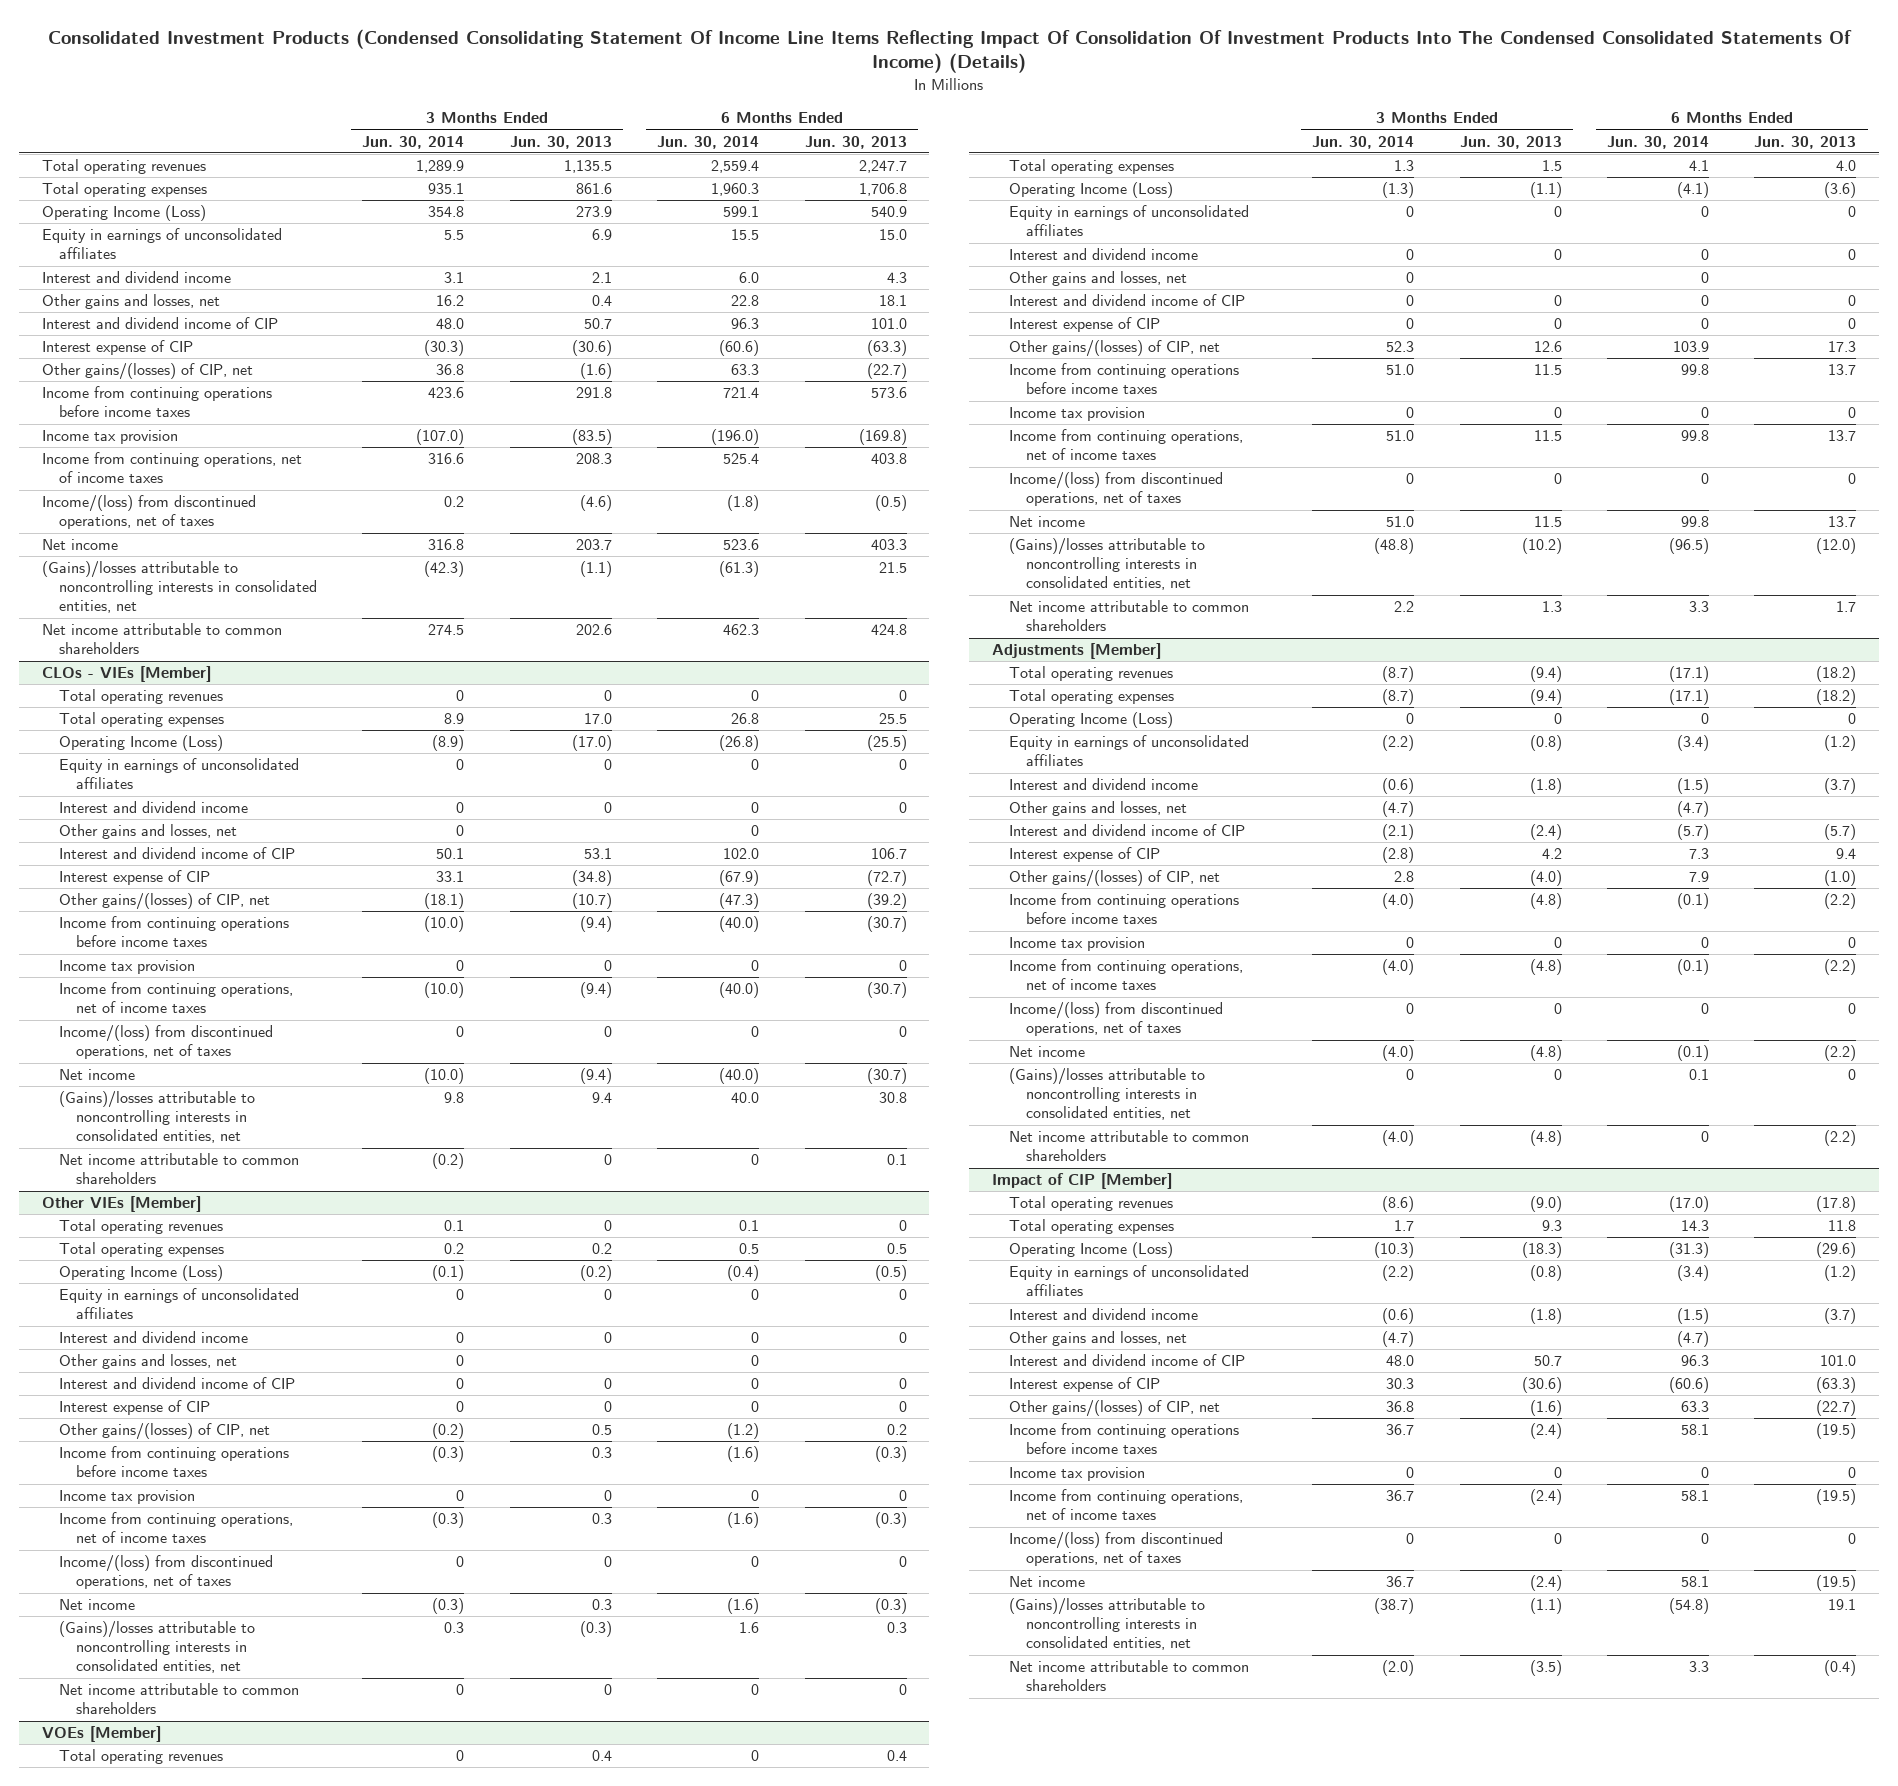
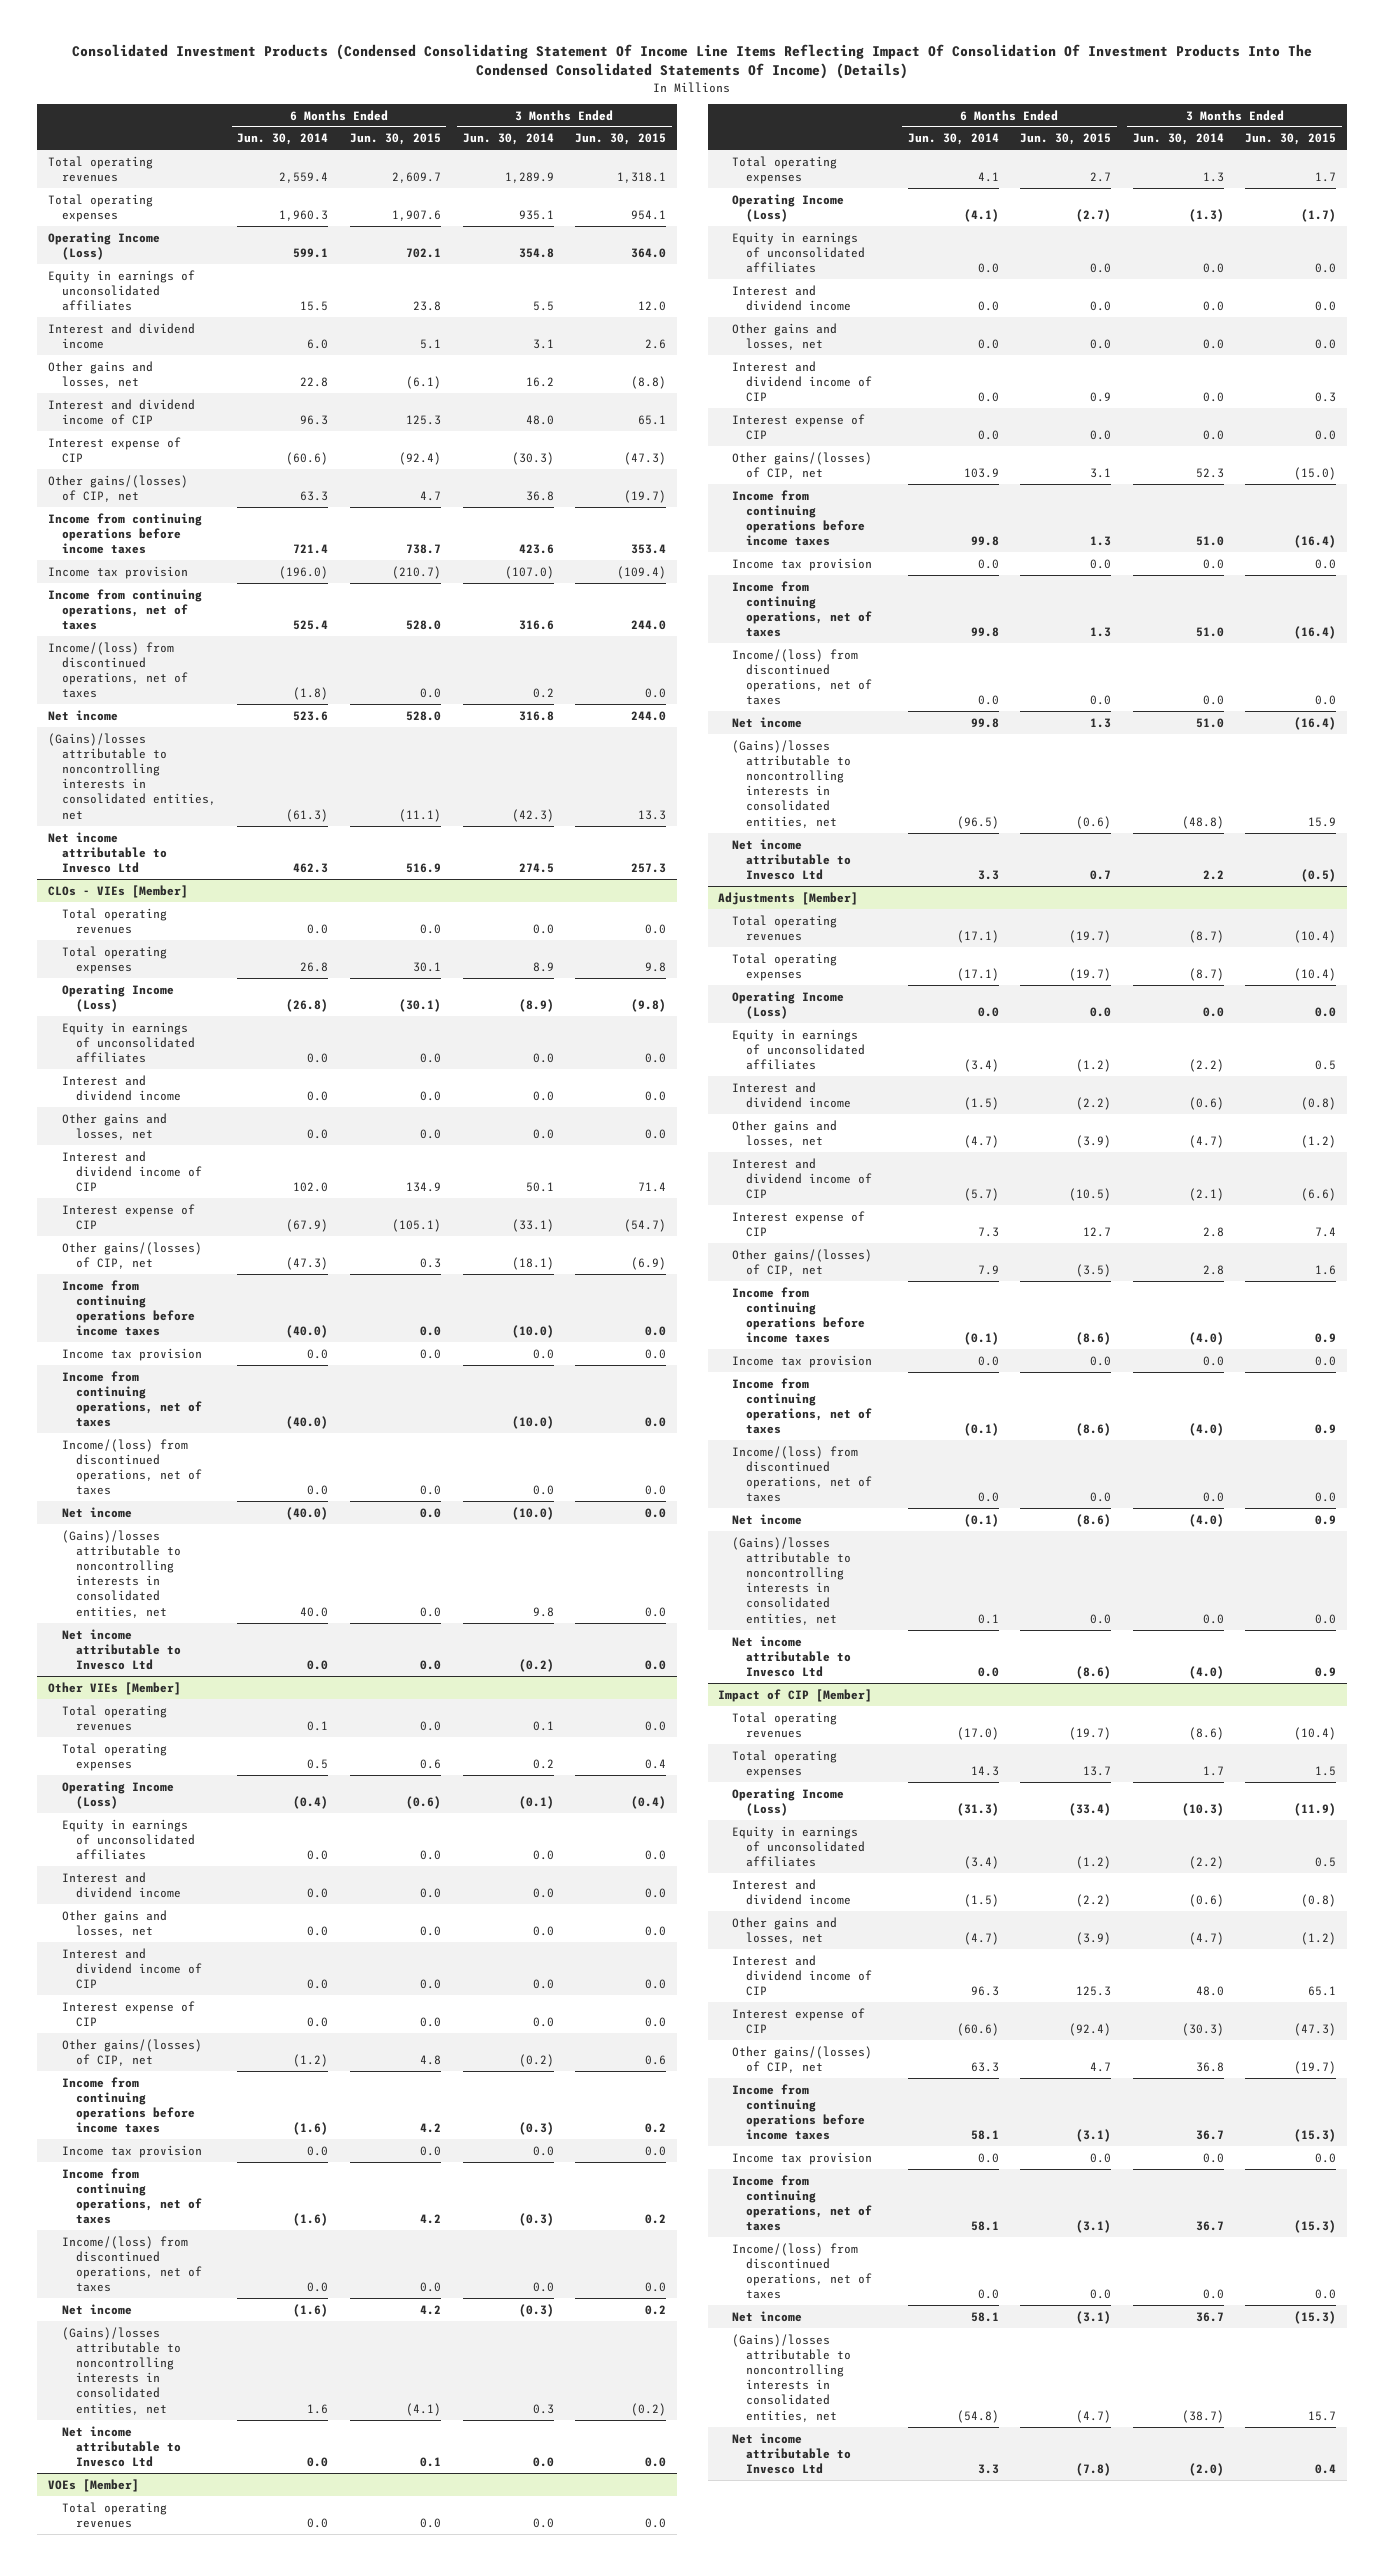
- | 3 Months Ended Jun. 30, 2014 | 3 Months Ended Jun. 30, 2013 | 6 Months Ended Jun. 30, 2014 | 6 Months Ended Jun. 30, 2013
+ | 6 Months Ended Jun. 30, 2014 | 6 Months Ended Jun. 30, 2015 | 3 Months Ended Jun. 30, 2014 | 3 Months Ended Jun. 30, 2015
- Income from continuing operations, net of income taxes | 316.6 | 208.3 | 525.4 | 403.8
+ Income from continuing operations, net of taxes | 525.4 | 528.0 | 316.6 | 244.0
- Net income attributable to common shareholders | 274.5 | 202.6 | 462.3 | 424.8
+ Net income attributable to Invesco Ltd | 462.3 | 516.9 | 274.5 | 257.3
@ CLOs - VIEs [Member]
- Total operating revenues | 0 | 0 | 0 | 0
+ Total operating revenues | 0.0 | 0.0 | 0.0 | 0.0
- Equity in earnings of unconsolidated affiliates | 0 | 0 | 0 | 0
- Interest and dividend income | 0 | 0 | 0 | 0
- Other gains and losses, net | 0 | | 0 |
+ Equity in earnings of unconsolidated affiliates | 0.0 | 0.0 | 0.0 | 0.0
+ Interest and dividend income | 0.0 | 0.0 | 0.0 | 0.0
+ Other gains and losses, net | 0.0 | 0.0 | 0.0 | 0.0
- Interest expense of CIP | 33.1 | (34.8) | (67.9) | (72.7)
+ Interest expense of CIP | (67.9) | (105.1) | (33.1) | (54.7)
- Income tax provision | 0 | 0 | 0 | 0
- Income from continuing operations, net of income taxes | (10.0) | (9.4) | (40.0) | (30.7)
- Income/(loss) from discontinued operations, net of taxes | 0 | 0 | 0 | 0
+ Income tax provision | 0.0 | 0.0 | 0.0 | 0.0
+ Income from continuing operations, net of taxes | (40.0) | | (10.0) | 0.0
+ Income/(loss) from discontinued operations, net of taxes | 0.0 | 0.0 | 0.0 | 0.0
- Net income attributable to common shareholders | (0.2) | 0 | 0 | 0.1
+ Net income attributable to Invesco Ltd | 0.0 | 0.0 | (0.2) | 0.0
@ Other VIEs [Member]
- Equity in earnings of unconsolidated affiliates | 0 | 0 | 0 | 0
- Interest and dividend income | 0 | 0 | 0 | 0
- Other gains and losses, net | 0 | | 0 |
- Interest and dividend income of CIP | 0 | 0 | 0 | 0
- Interest expense of CIP | 0 | 0 | 0 | 0
+ Equity in earnings of unconsolidated affiliates | 0.0 | 0.0 | 0.0 | 0.0
+ Interest and dividend income | 0.0 | 0.0 | 0.0 | 0.0
+ Other gains and losses, net | 0.0 | 0.0 | 0.0 | 0.0
+ Interest and dividend income of CIP | 0.0 | 0.0 | 0.0 | 0.0
+ Interest expense of CIP | 0.0 | 0.0 | 0.0 | 0.0
- Income tax provision | 0 | 0 | 0 | 0
- Income from continuing operations, net of income taxes | (0.3) | 0.3 | (1.6) | (0.3)
- Income/(loss) from discontinued operations, net of taxes | 0 | 0 | 0 | 0
+ Income tax provision | 0.0 | 0.0 | 0.0 | 0.0
+ Income from continuing operations, net of taxes | (1.6) | 4.2 | (0.3) | 0.2
+ Income/(loss) from discontinued operations, net of taxes | 0.0 | 0.0 | 0.0 | 0.0
- Net income attributable to common shareholders | 0 | 0 | 0 | 0
+ Net income attributable to Invesco Ltd | 0.0 | 0.1 | 0.0 | 0.0
@ VOEs [Member]
- Total operating revenues | 0 | 0.4 | 0 | 0.4
+ Total operating revenues | 0.0 | 0.0 | 0.0 | 0.0
- Equity in earnings of unconsolidated affiliates | 0 | 0 | 0 | 0
- Interest and dividend income | 0 | 0 | 0 | 0
- Other gains and losses, net | 0 | | 0 |
- Interest and dividend income of CIP | 0 | 0 | 0 | 0
- Interest expense of CIP | 0 | 0 | 0 | 0
+ Equity in earnings of unconsolidated affiliates | 0.0 | 0.0 | 0.0 | 0.0
+ Interest and dividend income | 0.0 | 0.0 | 0.0 | 0.0
+ Other gains and losses, net | 0.0 | 0.0 | 0.0 | 0.0
+ Interest and dividend income of CIP | 0.0 | 0.9 | 0.0 | 0.3
+ Interest expense of CIP | 0.0 | 0.0 | 0.0 | 0.0
- Income tax provision | 0 | 0 | 0 | 0
- Income from continuing operations, net of income taxes | 51.0 | 11.5 | 99.8 | 13.7
- Income/(loss) from discontinued operations, net of taxes | 0 | 0 | 0 | 0
+ Income tax provision | 0.0 | 0.0 | 0.0 | 0.0
+ Income from continuing operations, net of taxes | 99.8 | 1.3 | 51.0 | (16.4)
+ Income/(loss) from discontinued operations, net of taxes | 0.0 | 0.0 | 0.0 | 0.0
- Net income attributable to common shareholders | 2.2 | 1.3 | 3.3 | 1.7
+ Net income attributable to Invesco Ltd | 3.3 | 0.7 | 2.2 | (0.5)
@ Adjustments [Member]
- Operating Income (Loss) | 0 | 0 | 0 | 0
+ Operating Income (Loss) | 0.0 | 0.0 | 0.0 | 0.0
- Interest expense of CIP | (2.8) | 4.2 | 7.3 | 9.4
+ Interest expense of CIP | 7.3 | 12.7 | 2.8 | 7.4
- Income tax provision | 0 | 0 | 0 | 0
- Income from continuing operations, net of income taxes | (4.0) | (4.8) | (0.1) | (2.2)
- Income/(loss) from discontinued operations, net of taxes | 0 | 0 | 0 | 0
+ Income tax provision | 0.0 | 0.0 | 0.0 | 0.0
+ Income from continuing operations, net of taxes | (0.1) | (8.6) | (4.0) | 0.9
+ Income/(loss) from discontinued operations, net of taxes | 0.0 | 0.0 | 0.0 | 0.0
- (Gains)/losses attributable to noncontrolling interests in consolidated entities, net | 0 | 0 | 0.1 | 0
- Net income attributable to common shareholders | (4.0) | (4.8) | 0 | (2.2)
+ (Gains)/losses attributable to noncontrolling interests in consolidated entities, net | 0.1 | 0.0 | 0.0 | 0.0
+ Net income attributable to Invesco Ltd | 0.0 | (8.6) | (4.0) | 0.9
@ Impact of CIP [Member]
- Interest expense of CIP | 30.3 | (30.6) | (60.6) | (63.3)
+ Interest expense of CIP | (60.6) | (92.4) | (30.3) | (47.3)
- Income tax provision | 0 | 0 | 0 | 0
- Income from continuing operations, net of income taxes | 36.7 | (2.4) | 58.1 | (19.5)
- Income/(loss) from discontinued operations, net of taxes | 0 | 0 | 0 | 0
+ Income tax provision | 0.0 | 0.0 | 0.0 | 0.0
+ Income from continuing operations, net of taxes | 58.1 | (3.1) | 36.7 | (15.3)
+ Income/(loss) from discontinued operations, net of taxes | 0.0 | 0.0 | 0.0 | 0.0
- Net income attributable to common shareholders | (2.0) | (3.5) | 3.3 | (0.4)
+ Net income attributable to Invesco Ltd | 3.3 | (7.8) | (2.0) | 0.4

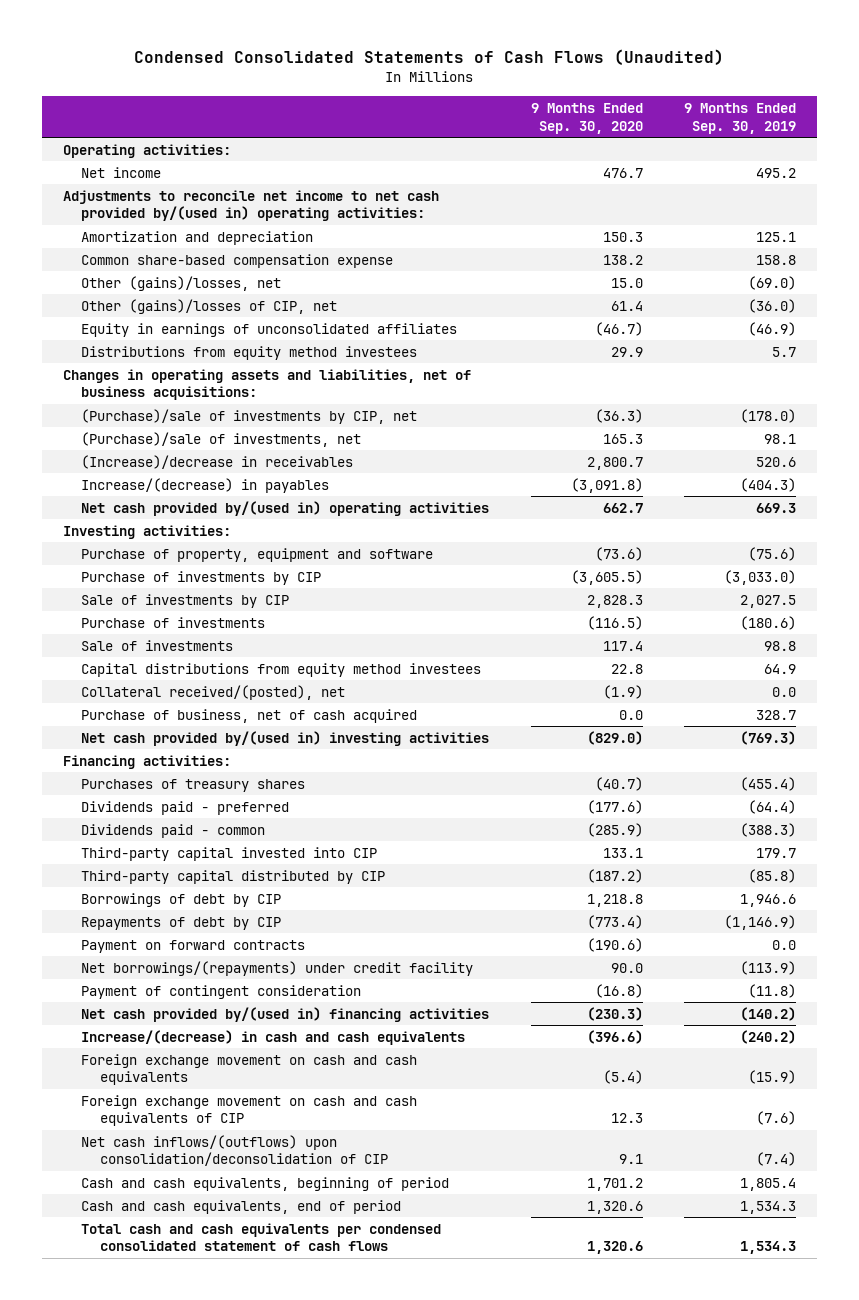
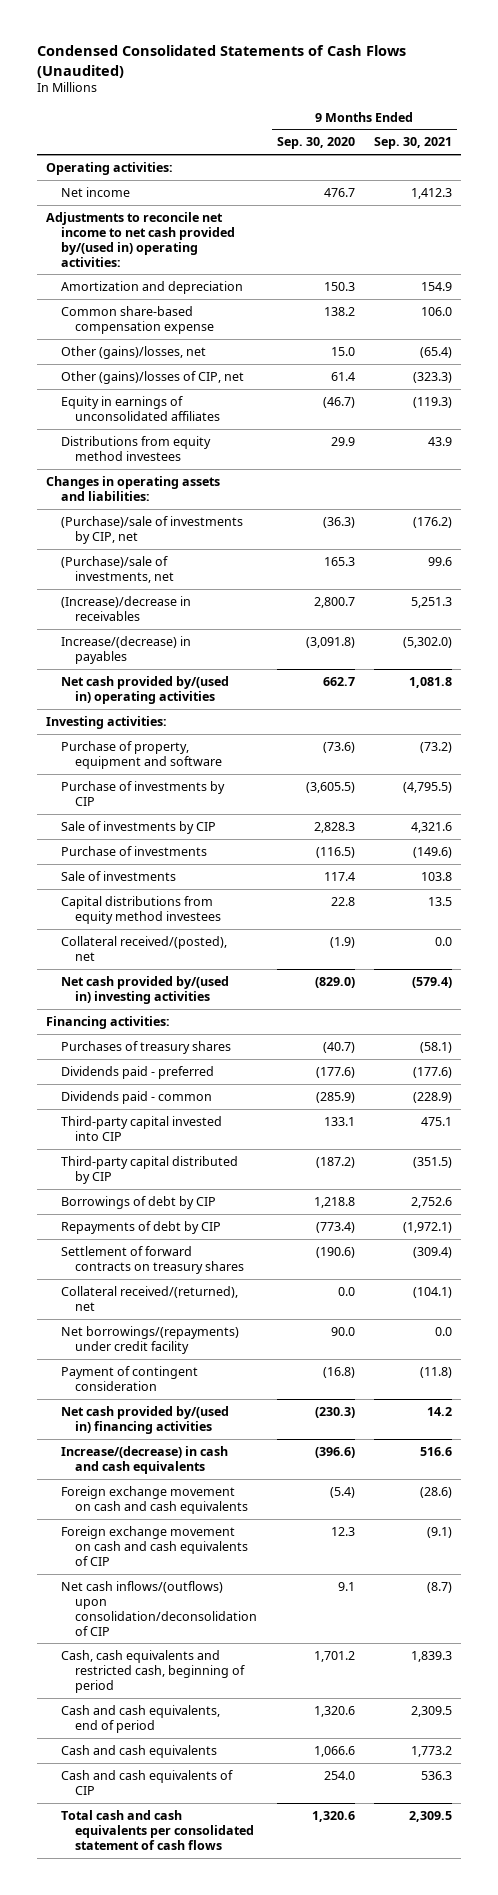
- | 9 Months Ended Sep. 30, 2020 | 9 Months Ended Sep. 30, 2019
+ | 9 Months Ended Sep. 30, 2020 | 9 Months Ended Sep. 30, 2021
- Changes in operating assets and liabilities, net of business acquisitions:
+ Changes in operating assets and liabilities:
- Purchase of business, net of cash acquired | 0.0 | 328.7
- Payment on forward contracts | (190.6) | 0.0
+ Settlement of forward contracts on treasury shares | (190.6) | (309.4)
+ Collateral received/(returned), net | 0.0 | (104.1)
- Cash and cash equivalents, beginning of period | 1,701.2 | 1,805.4
+ Cash, cash equivalents and restricted cash, beginning of period | 1,701.2 | 1,839.3
- Total cash and cash equivalents per condensed consolidated statement of cash flows | 1,320.6 | 1,534.3
+ Cash and cash equivalents | 1,066.6 | 1,773.2
+ Cash and cash equivalents of CIP | 254.0 | 536.3
+ Total cash and cash equivalents per consolidated statement of cash flows | 1,320.6 | 2,309.5

